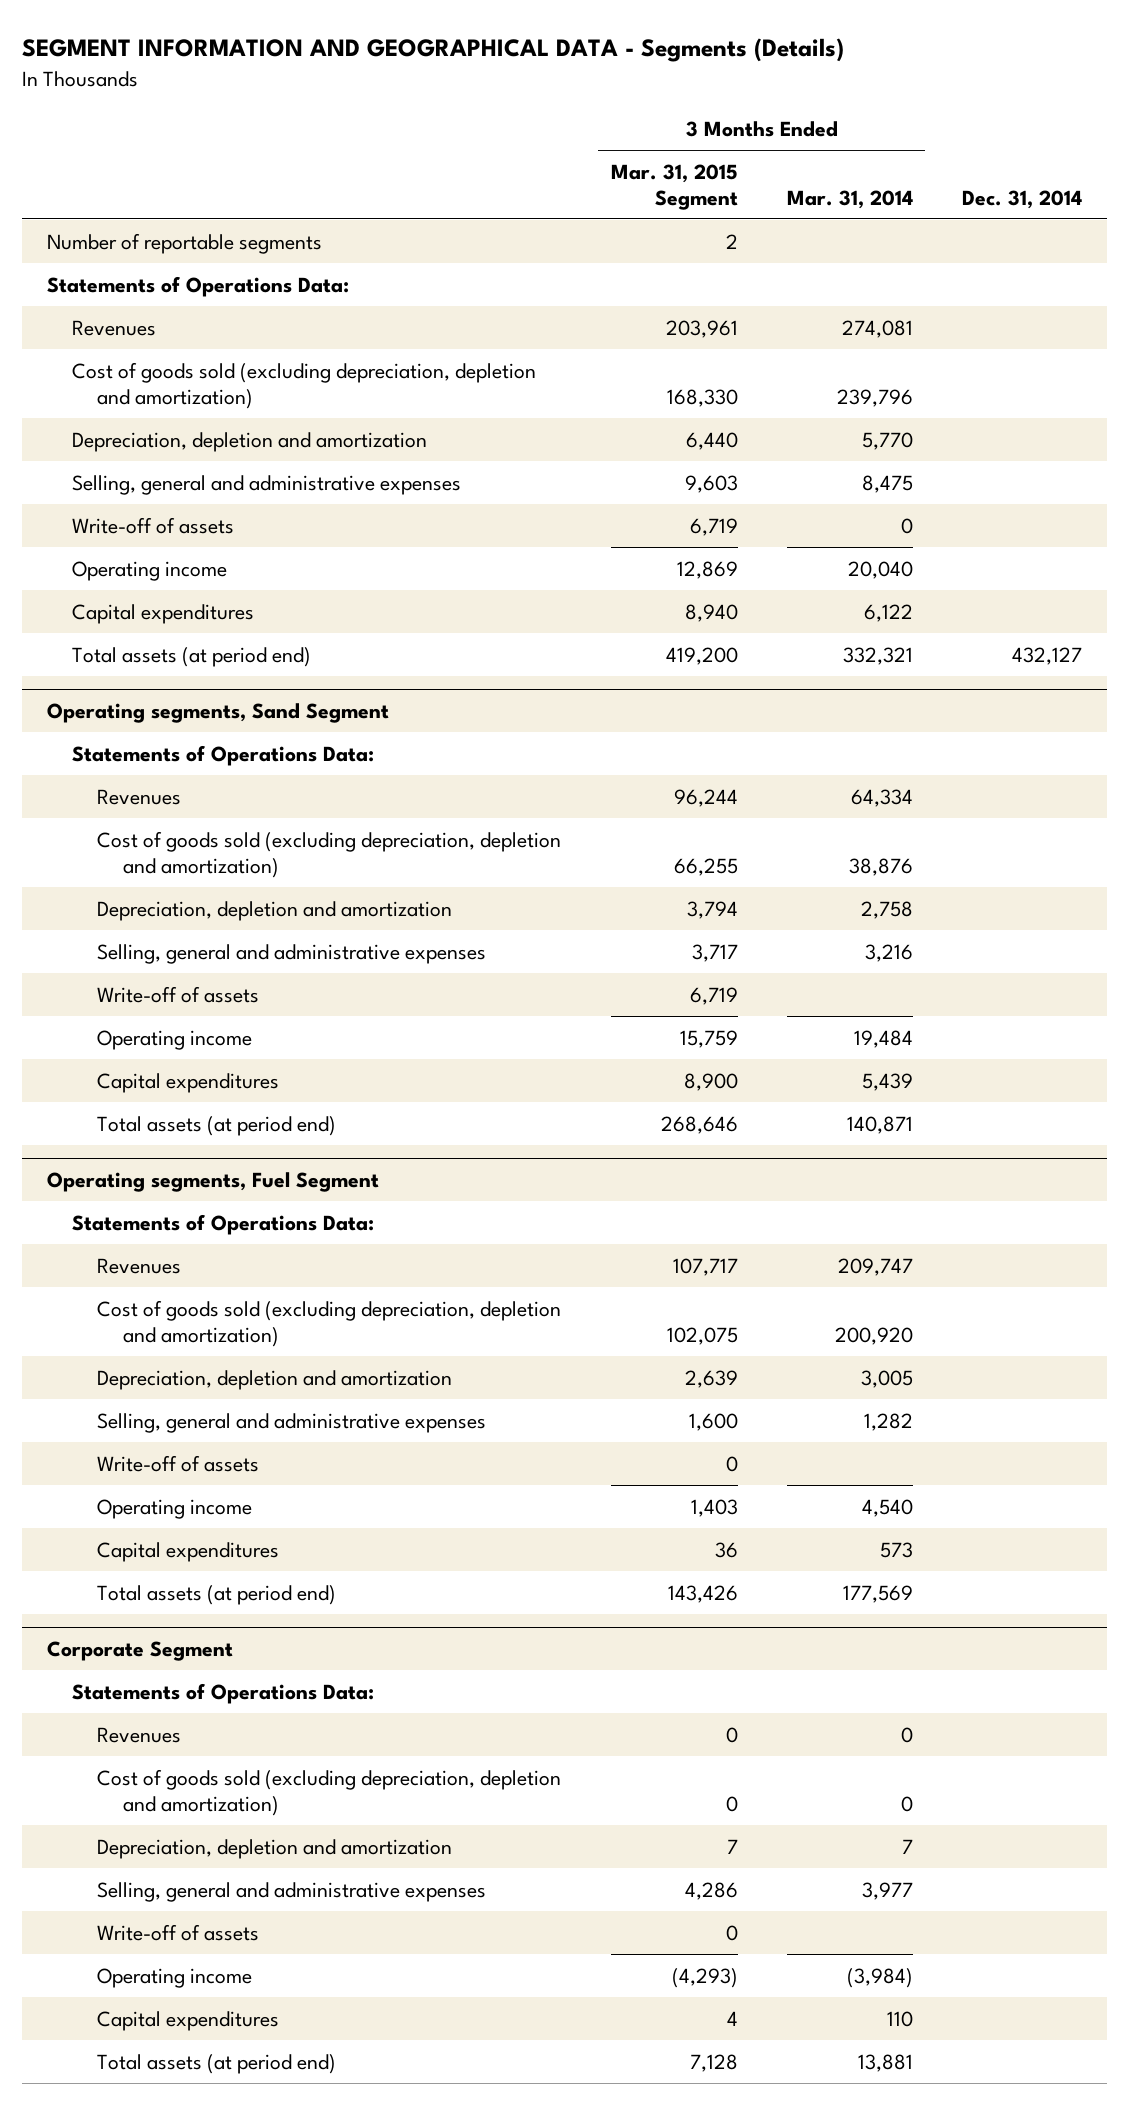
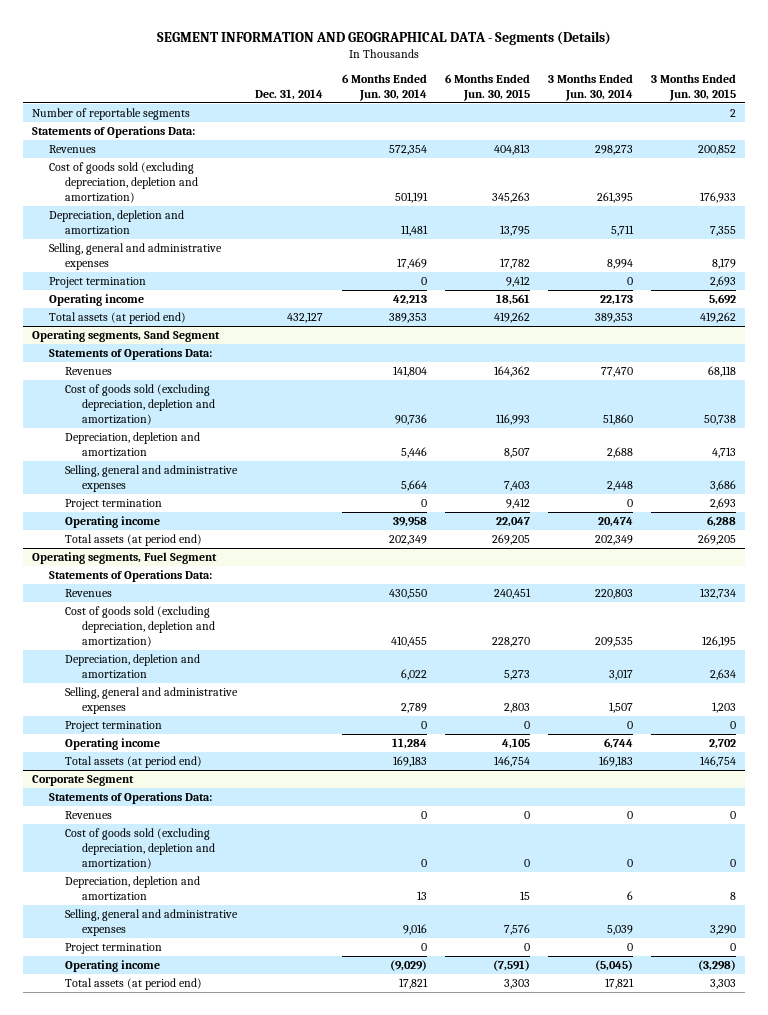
- | 3 Months Ended Mar. 31, 2015 Segment | 3 Months Ended Mar. 31, 2014 | Dec. 31, 2014
+ | Dec. 31, 2014 | 6 Months Ended Jun. 30, 2014 | 6 Months Ended Jun. 30, 2015 | 3 Months Ended Jun. 30, 2014 | 3 Months Ended Jun. 30, 2015
- Write-off of assets | 6,719 | 0 |
+ Project termination | | 0 | 9,412 | 0 | 2,693
- Capital expenditures | 8,940 | 6,122 |
@ Operating segments, Sand Segment
- Write-off of assets | 6,719 | |
+ Project termination | | 0 | 9,412 | 0 | 2,693
- Capital expenditures | 8,900 | 5,439 |
@ Operating segments, Fuel Segment
- Write-off of assets | 0 | |
+ Project termination | | 0 | 0 | 0 | 0
- Capital expenditures | 36 | 573 |
@ Corporate Segment
- Write-off of assets | 0 | |
+ Project termination | | 0 | 0 | 0 | 0
- Capital expenditures | 4 | 110 |

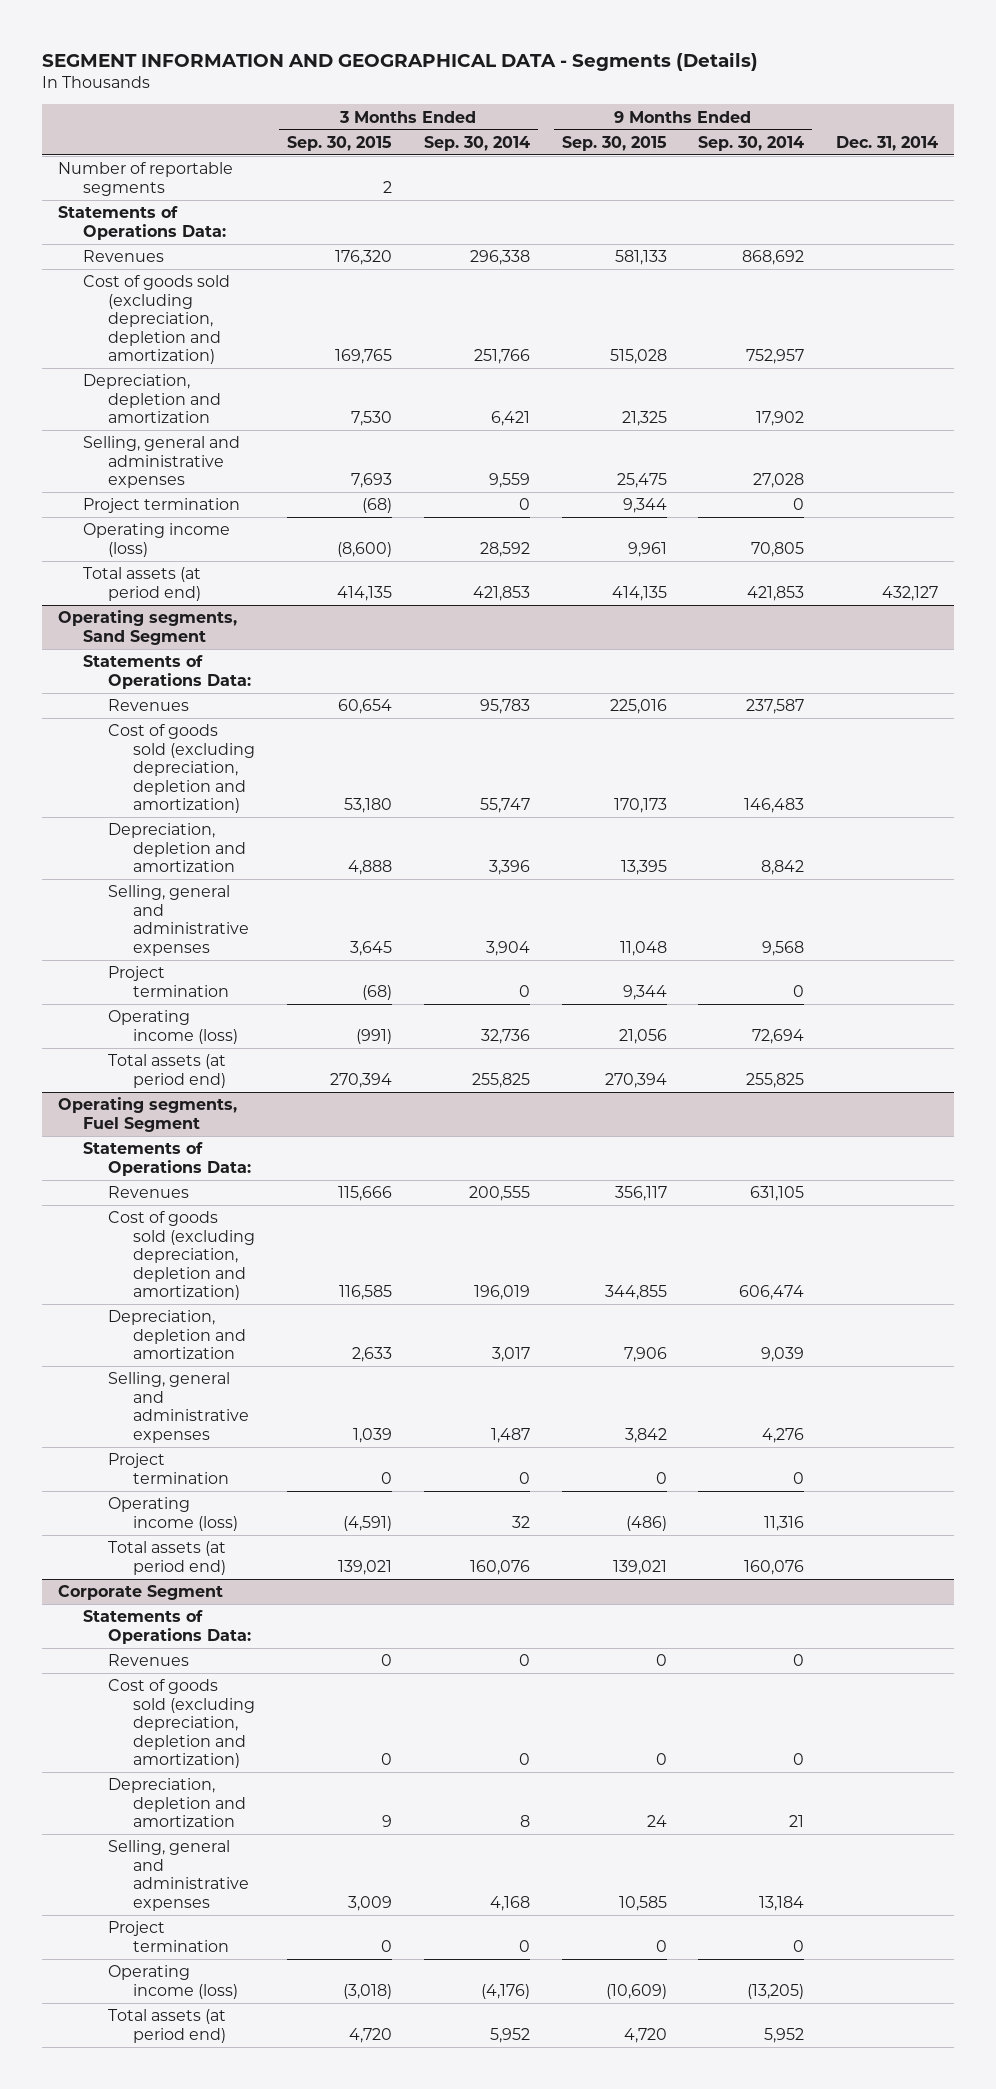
- | Dec. 31, 2014 | 6 Months Ended Jun. 30, 2014 | 6 Months Ended Jun. 30, 2015 | 3 Months Ended Jun. 30, 2014 | 3 Months Ended Jun. 30, 2015
+ | 3 Months Ended Sep. 30, 2015 | 3 Months Ended Sep. 30, 2014 | 9 Months Ended Sep. 30, 2015 | 9 Months Ended Sep. 30, 2014 | Dec. 31, 2014
- Operating income | | 42,213 | 18,561 | 22,173 | 5,692
+ Operating income (loss) | (8,600) | 28,592 | 9,961 | 70,805 |
@ Operating segments, Sand Segment
- Operating income | | 39,958 | 22,047 | 20,474 | 6,288
+ Operating income (loss) | (991) | 32,736 | 21,056 | 72,694 |
@ Operating segments, Fuel Segment
- Operating income | | 11,284 | 4,105 | 6,744 | 2,702
+ Operating income (loss) | (4,591) | 32 | (486) | 11,316 |
@ Corporate Segment
- Operating income | | (9,029) | (7,591) | (5,045) | (3,298)
+ Operating income (loss) | (3,018) | (4,176) | (10,609) | (13,205) |

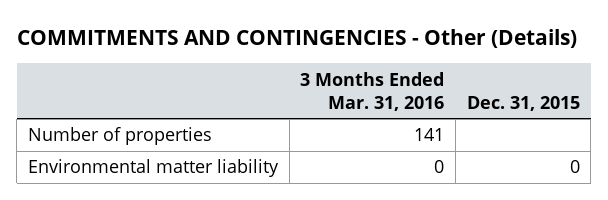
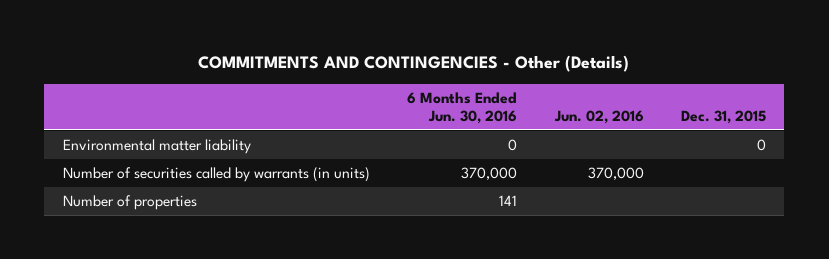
- | 3 Months Ended Mar. 31, 2016 | Dec. 31, 2015
+ | 6 Months Ended Jun. 30, 2016 | Jun. 02, 2016 | Dec. 31, 2015
+ Number of securities called by warrants (in units) | 370,000 | 370,000 |
moved down: Number of properties | 141 | |

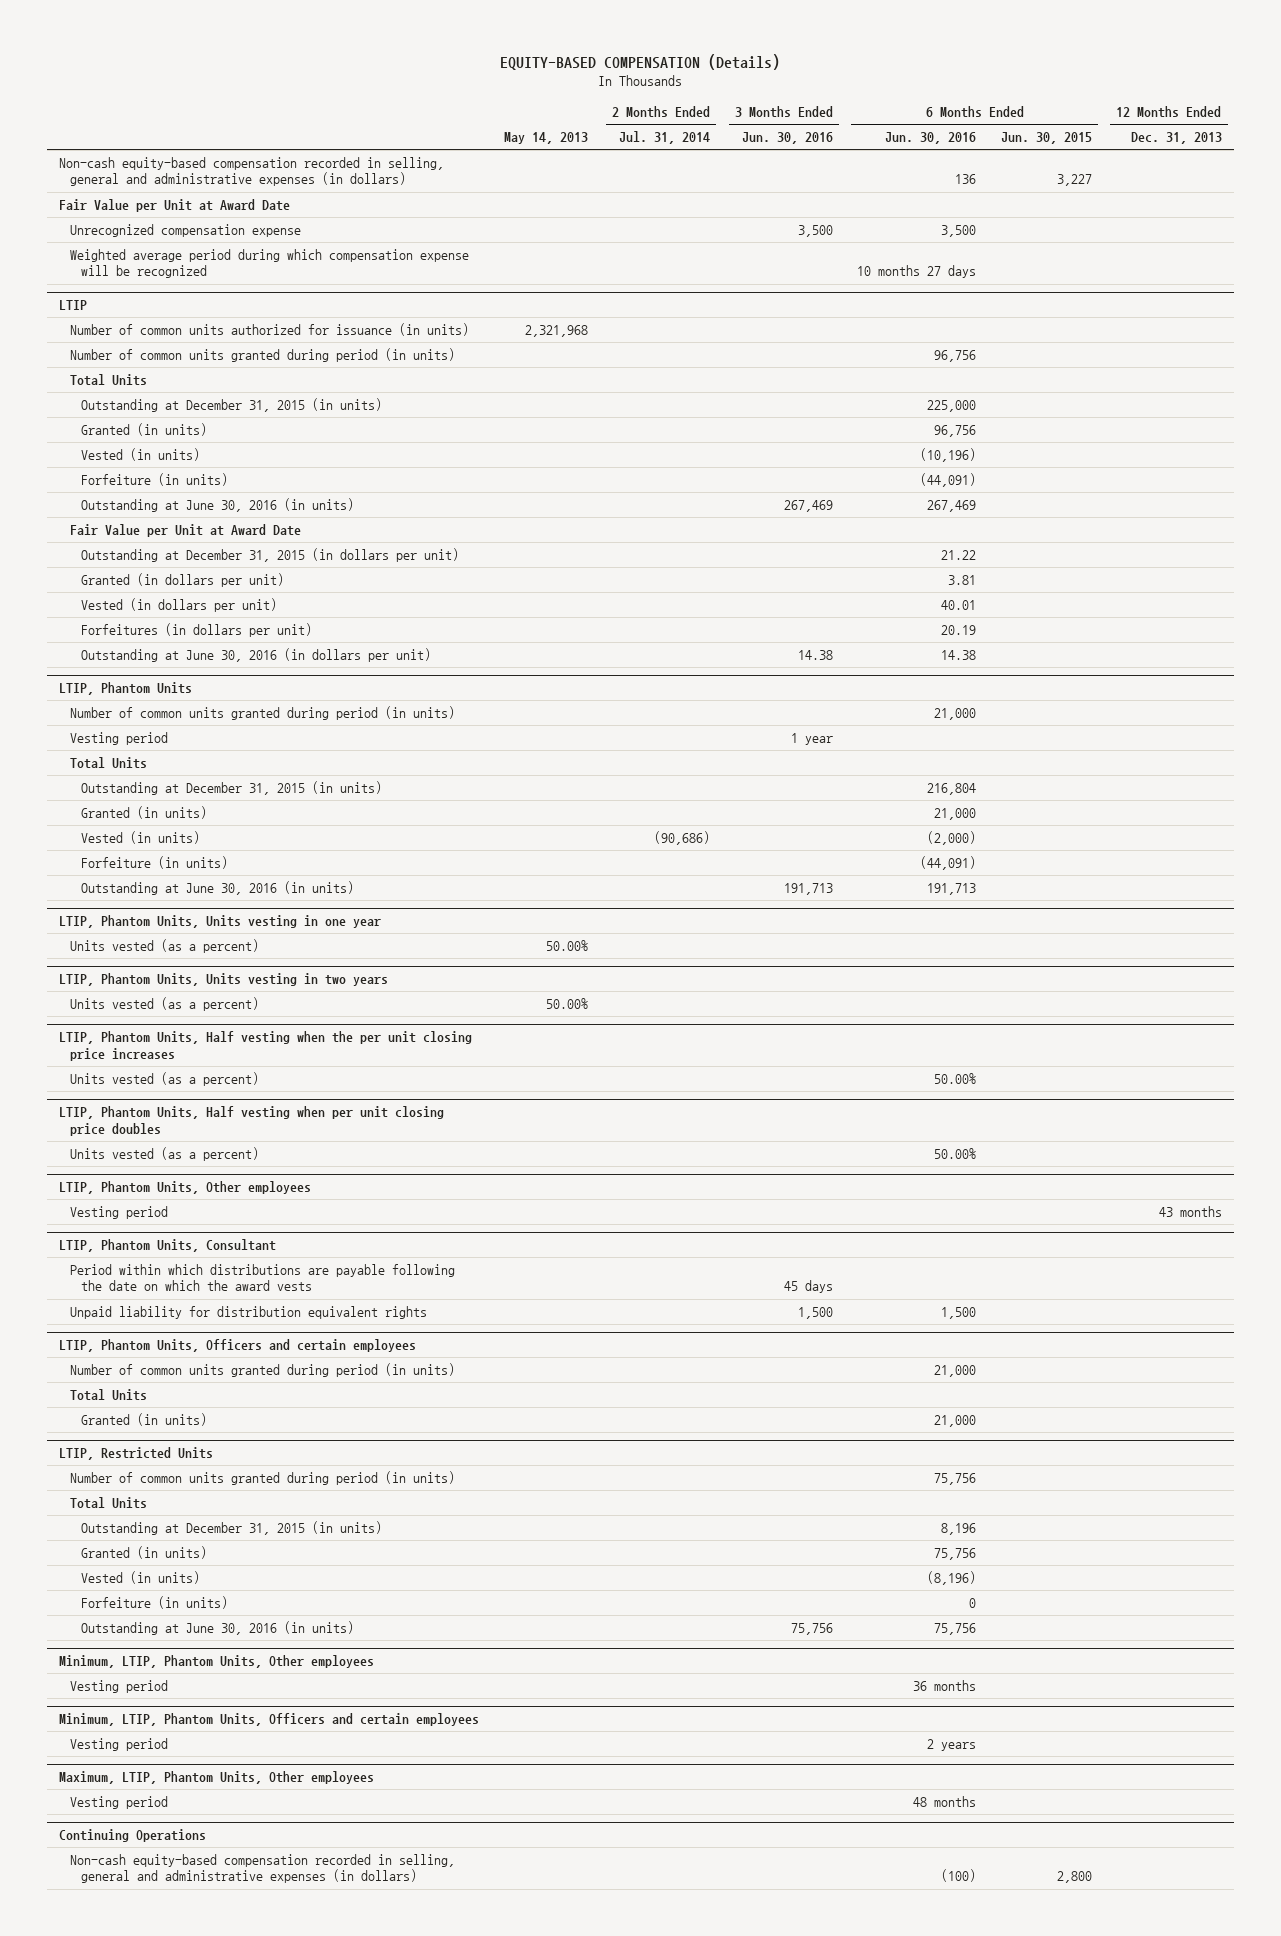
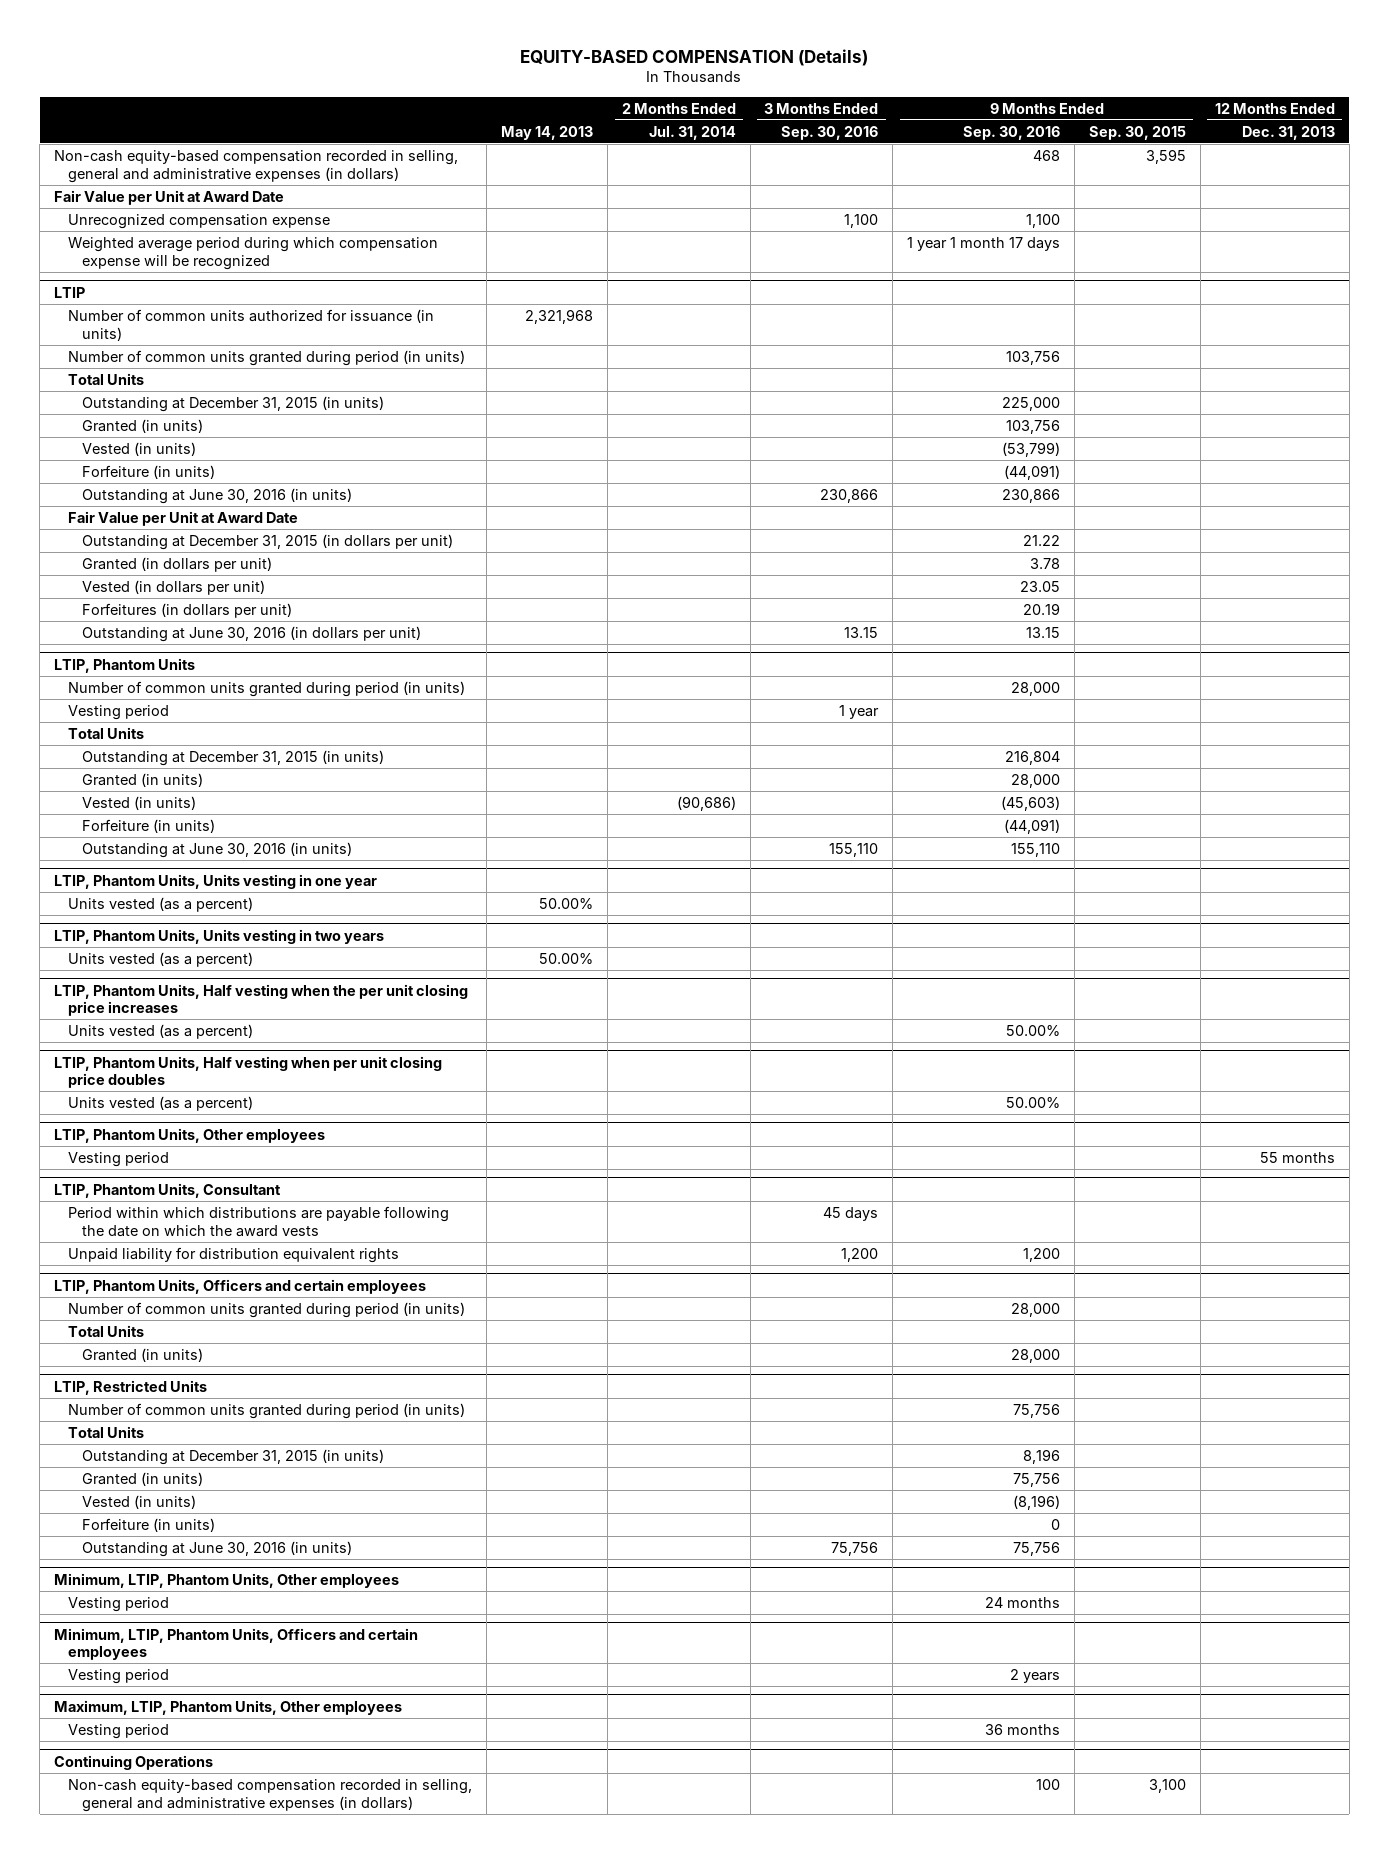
- | May 14, 2013 | 2 Months Ended Jul. 31, 2014 | 3 Months Ended Jun. 30, 2016 | 6 Months Ended Jun. 30, 2016 | 6 Months Ended Jun. 30, 2015 | 12 Months Ended Dec. 31, 2013
+ | May 14, 2013 | 2 Months Ended Jul. 31, 2014 | 3 Months Ended Sep. 30, 2016 | 9 Months Ended Sep. 30, 2016 | 9 Months Ended Sep. 30, 2015 | 12 Months Ended Dec. 31, 2013
@ LTIP, Phantom Units, Other employees
- Vesting period | | | | | | 43 months
+ Vesting period | | | | | | 55 months

